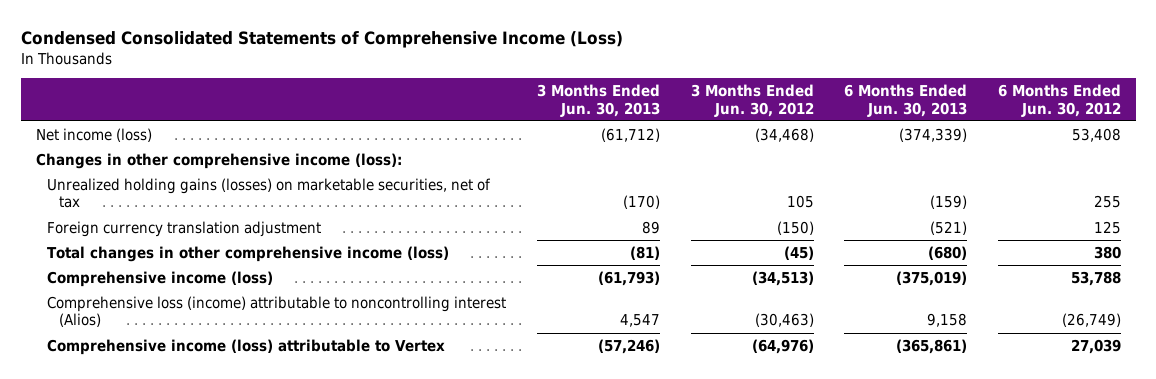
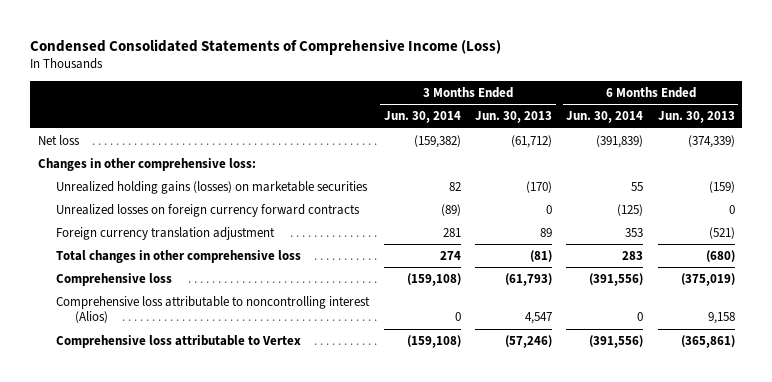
- | 3 Months Ended Jun. 30, 2013 | 3 Months Ended Jun. 30, 2012 | 6 Months Ended Jun. 30, 2013 | 6 Months Ended Jun. 30, 2012
+ | 3 Months Ended Jun. 30, 2014 | 3 Months Ended Jun. 30, 2013 | 6 Months Ended Jun. 30, 2014 | 6 Months Ended Jun. 30, 2013
- Net income (loss) | (61,712) | (34,468) | (374,339) | 53,408
- Changes in other comprehensive income (loss):
- Unrealized holding gains (losses) on marketable securities, net of tax | (170) | 105 | (159) | 255
+ Net loss | (159,382) | (61,712) | (391,839) | (374,339)
+ Changes in other comprehensive loss:
+ Unrealized holding gains (losses) on marketable securities | 82 | (170) | 55 | (159)
+ Unrealized losses on foreign currency forward contracts | (89) | 0 | (125) | 0
- Total changes in other comprehensive income (loss) | (81) | (45) | (680) | 380
- Comprehensive income (loss) | (61,793) | (34,513) | (375,019) | 53,788
- Comprehensive loss (income) attributable to noncontrolling interest (Alios) | 4,547 | (30,463) | 9,158 | (26,749)
- Comprehensive income (loss) attributable to Vertex | (57,246) | (64,976) | (365,861) | 27,039
+ Total changes in other comprehensive loss | 274 | (81) | 283 | (680)
+ Comprehensive loss | (159,108) | (61,793) | (391,556) | (375,019)
+ Comprehensive loss attributable to noncontrolling interest (Alios) | 0 | 4,547 | 0 | 9,158
+ Comprehensive loss attributable to Vertex | (159,108) | (57,246) | (391,556) | (365,861)

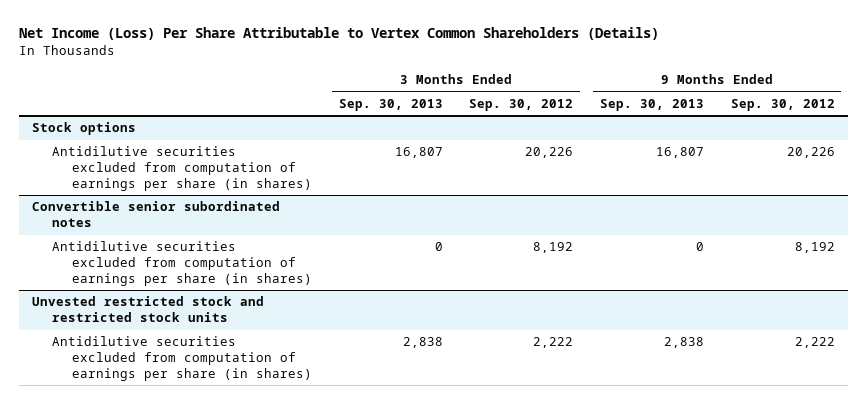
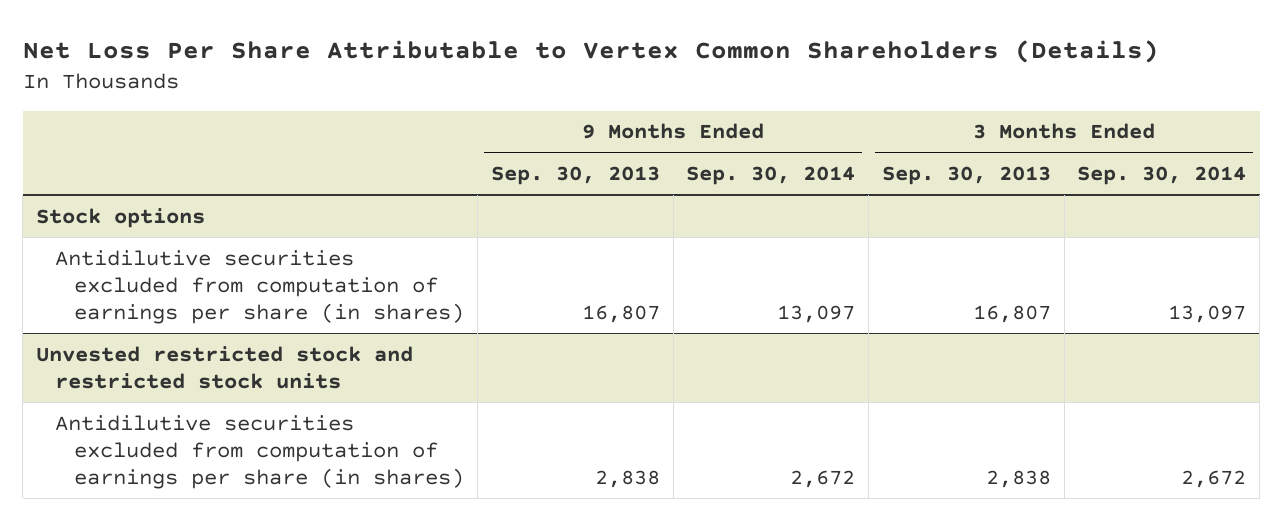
- Net Income (Loss) Per Share Attributable to Vertex Common Shareholders (Details)
+ Net Loss Per Share Attributable to Vertex Common Shareholders (Details)
- | 3 Months Ended Sep. 30, 2013 | 3 Months Ended Sep. 30, 2012 | 9 Months Ended Sep. 30, 2013 | 9 Months Ended Sep. 30, 2012
+ | 9 Months Ended Sep. 30, 2013 | 9 Months Ended Sep. 30, 2014 | 3 Months Ended Sep. 30, 2013 | 3 Months Ended Sep. 30, 2014
- Convertible senior subordinated notes
- Antidilutive securities excluded from computation of earnings per share (in shares) | 0 | 8,192 | 0 | 8,192

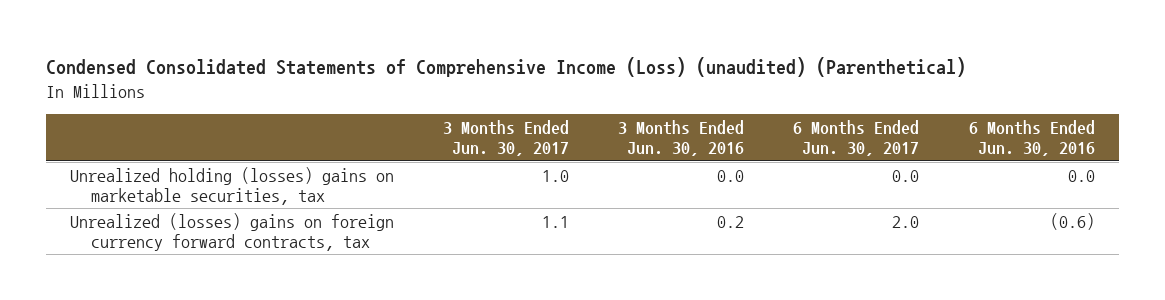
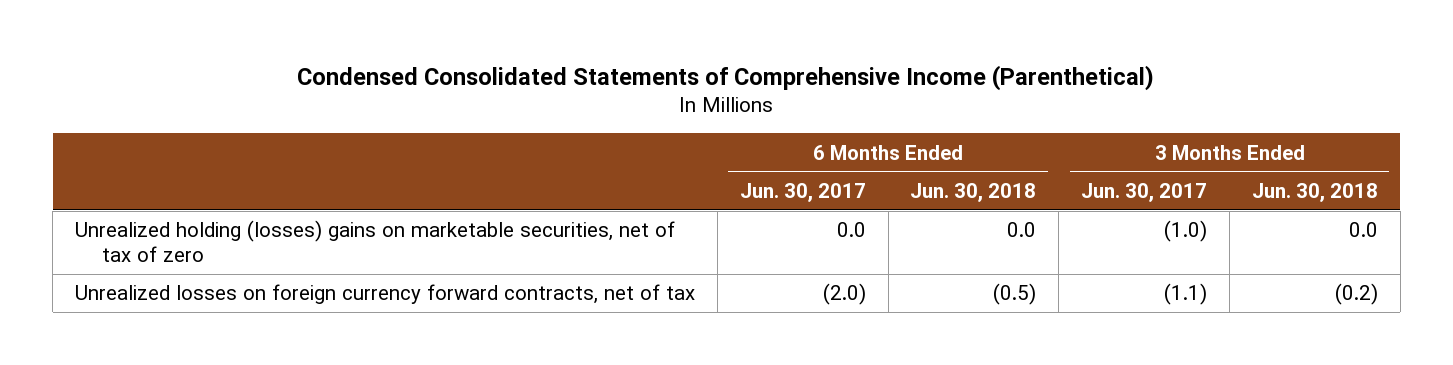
- Condensed Consolidated Statements of Comprehensive Income (Loss) (unaudited) (Parenthetical)
+ Condensed Consolidated Statements of Comprehensive Income (Parenthetical)
- | 3 Months Ended Jun. 30, 2017 | 3 Months Ended Jun. 30, 2016 | 6 Months Ended Jun. 30, 2017 | 6 Months Ended Jun. 30, 2016
+ | 6 Months Ended Jun. 30, 2017 | 6 Months Ended Jun. 30, 2018 | 3 Months Ended Jun. 30, 2017 | 3 Months Ended Jun. 30, 2018
- Unrealized holding (losses) gains on marketable securities, tax | 1.0 | 0.0 | 0.0 | 0.0
- Unrealized (losses) gains on foreign currency forward contracts, tax | 1.1 | 0.2 | 2.0 | (0.6)
+ Unrealized holding (losses) gains on marketable securities, net of tax of zero | 0.0 | 0.0 | (1.0) | 0.0
+ Unrealized losses on foreign currency forward contracts, net of tax | (2.0) | (0.5) | (1.1) | (0.2)

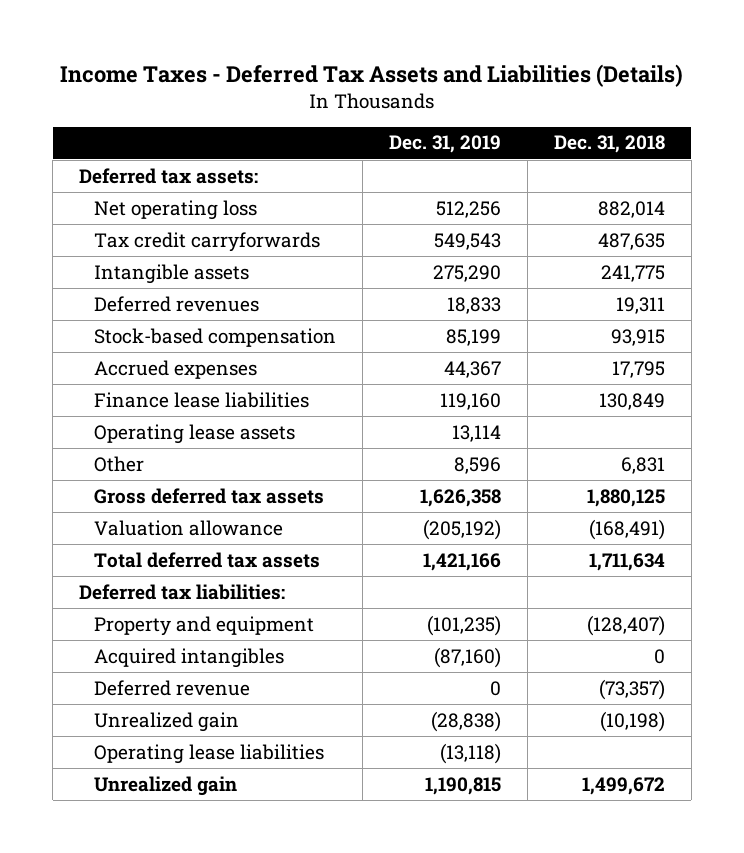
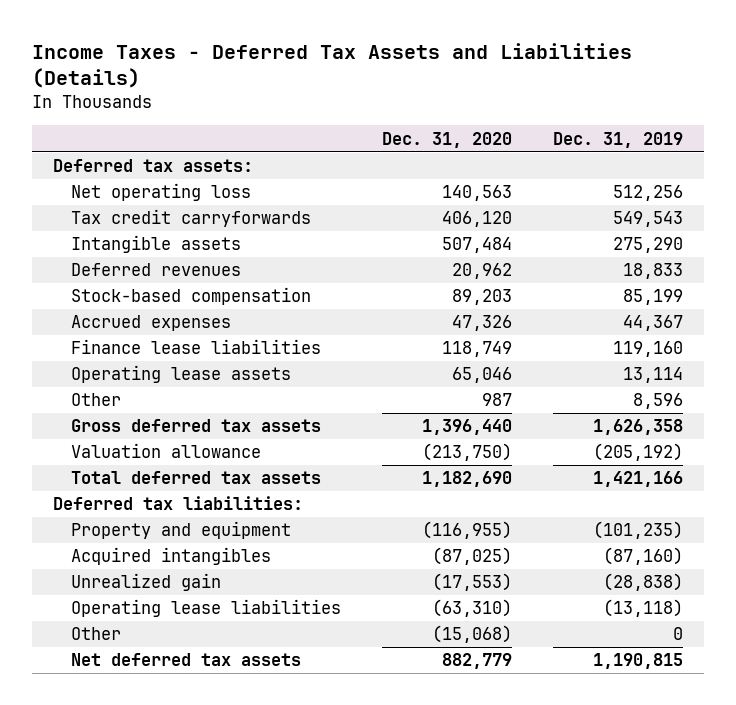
- | Dec. 31, 2019 | Dec. 31, 2018
+ | Dec. 31, 2020 | Dec. 31, 2019
- Deferred revenue | 0 | (73,357)
- Unrealized gain | 1,190,815 | 1,499,672
+ Other | (15,068) | 0
+ Net deferred tax assets | 882,779 | 1,190,815

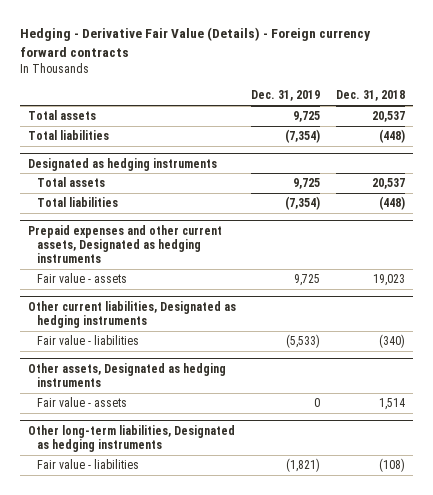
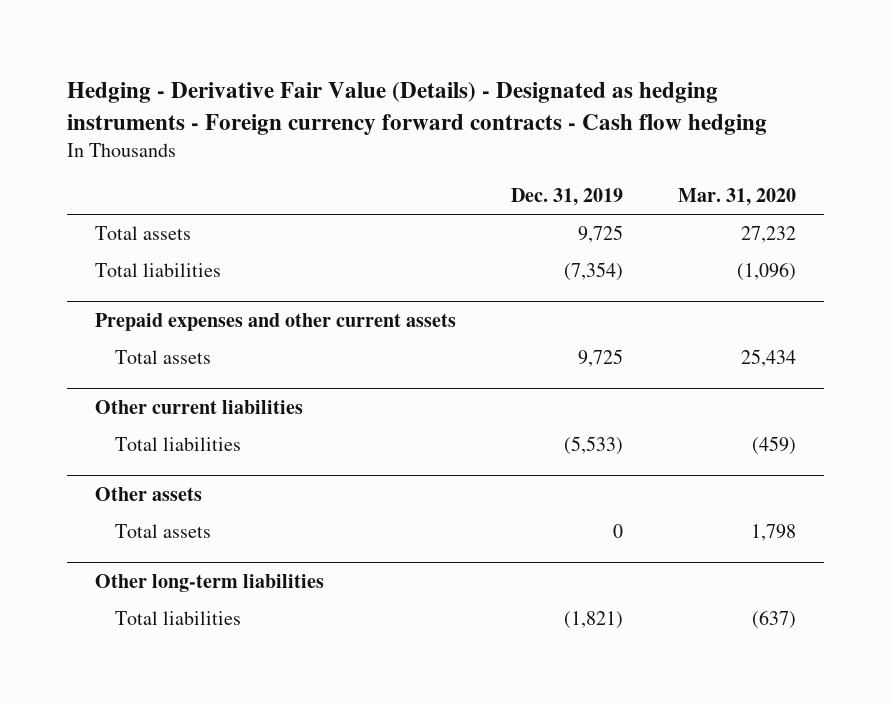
- Hedging - Derivative Fair Value (Details) - Foreign currency forward contracts
+ Hedging - Derivative Fair Value (Details) - Designated as hedging instruments - Foreign currency forward contracts - Cash flow hedging
- | Dec. 31, 2019 | Dec. 31, 2018
+ | Dec. 31, 2019 | Mar. 31, 2020
- Designated as hedging instruments
+ Prepaid expenses and other current assets
- Total liabilities | (7,354) | (448)
- Prepaid expenses and other current assets, Designated as hedging instruments
- Fair value - assets | 9,725 | 19,023
- Other current liabilities, Designated as hedging instruments
- Fair value - liabilities | (5,533) | (340)
- Other assets, Designated as hedging instruments
- Fair value - assets | 0 | 1,514
- Other long-term liabilities, Designated as hedging instruments
- Fair value - liabilities | (1,821) | (108)
+ Other current liabilities
+ Total liabilities | (5,533) | (459)
+ Other assets
+ Total assets | 0 | 1,798
+ Other long-term liabilities
+ Total liabilities | (1,821) | (637)

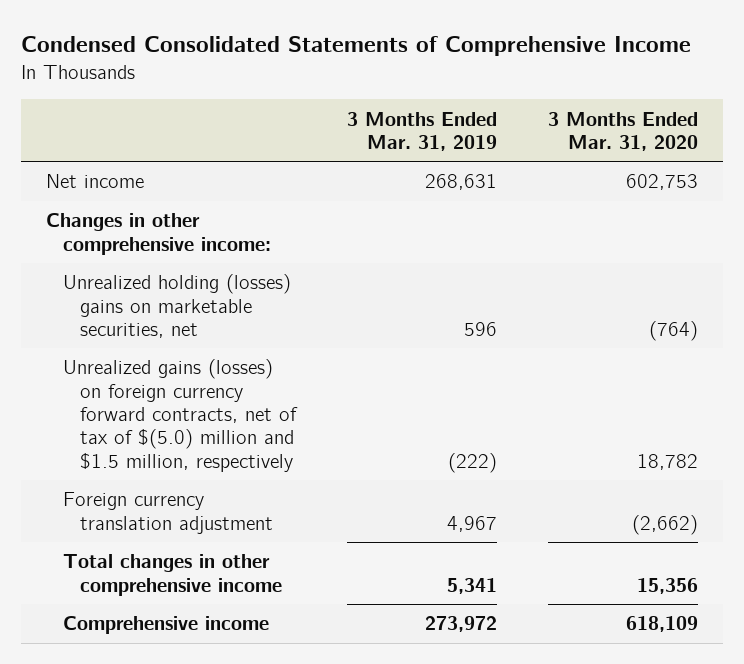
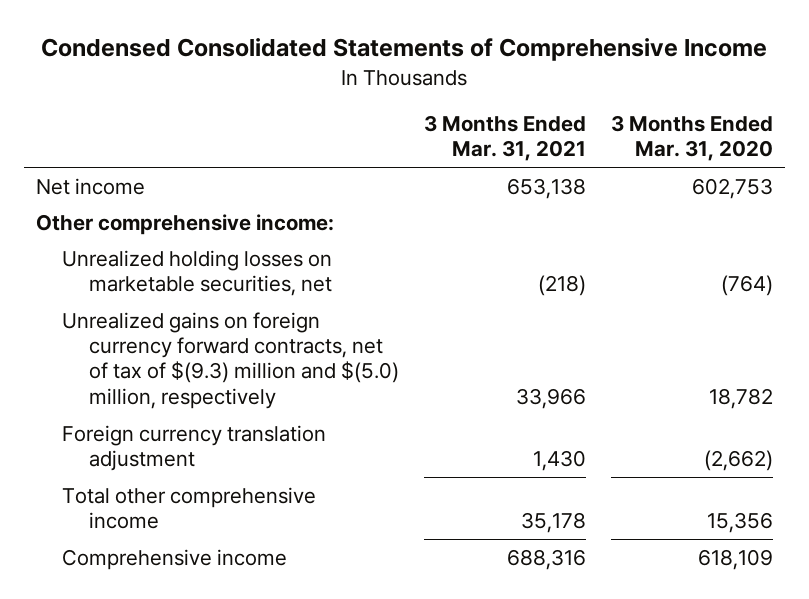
- | 3 Months Ended Mar. 31, 2019 | 3 Months Ended Mar. 31, 2020
+ | 3 Months Ended Mar. 31, 2021 | 3 Months Ended Mar. 31, 2020
- Changes in other comprehensive income:
- Unrealized holding (losses) gains on marketable securities, net | 596 | (764)
- Unrealized gains (losses) on foreign currency forward contracts, net of tax of $(5.0) million and $1.5 million, respectively | (222) | 18,782
+ Other comprehensive income:
+ Unrealized holding losses on marketable securities, net | (218) | (764)
+ Unrealized gains on foreign currency forward contracts, net of tax of $(9.3) million and $(5.0) million, respectively | 33,966 | 18,782
- Total changes in other comprehensive income | 5,341 | 15,356
+ Total other comprehensive income | 35,178 | 15,356

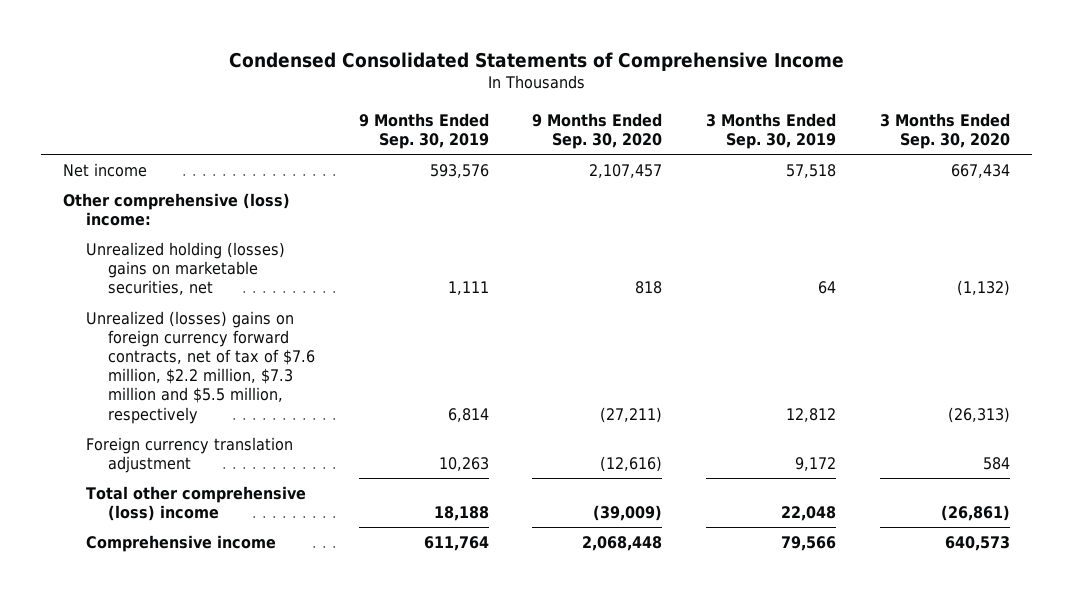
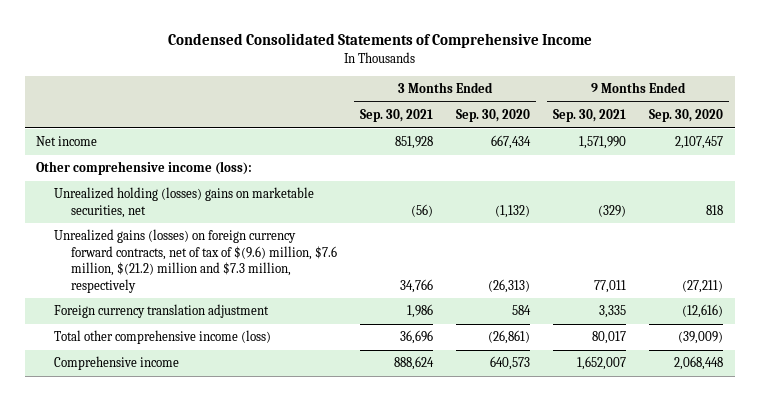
- | 9 Months Ended Sep. 30, 2019 | 9 Months Ended Sep. 30, 2020 | 3 Months Ended Sep. 30, 2019 | 3 Months Ended Sep. 30, 2020
+ | 3 Months Ended Sep. 30, 2021 | 3 Months Ended Sep. 30, 2020 | 9 Months Ended Sep. 30, 2021 | 9 Months Ended Sep. 30, 2020
- Other comprehensive (loss) income:
+ Other comprehensive income (loss):
- Unrealized (losses) gains on foreign currency forward contracts, net of tax of $7.6 million, $2.2 million, $7.3 million and $5.5 million, respectively | 6,814 | (27,211) | 12,812 | (26,313)
+ Unrealized gains (losses) on foreign currency forward contracts, net of tax of $(9.6) million, $7.6 million, $(21.2) million and $7.3 million, respectively | 34,766 | (26,313) | 77,011 | (27,211)
- Total other comprehensive (loss) income | 18,188 | (39,009) | 22,048 | (26,861)
+ Total other comprehensive income (loss) | 36,696 | (26,861) | 80,017 | (39,009)

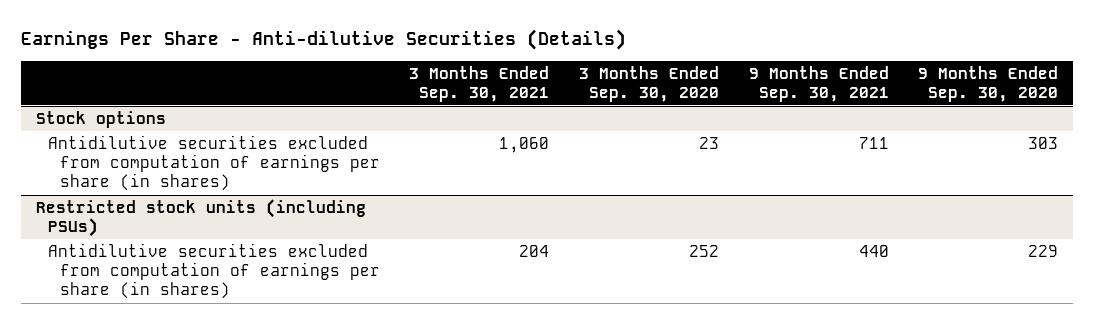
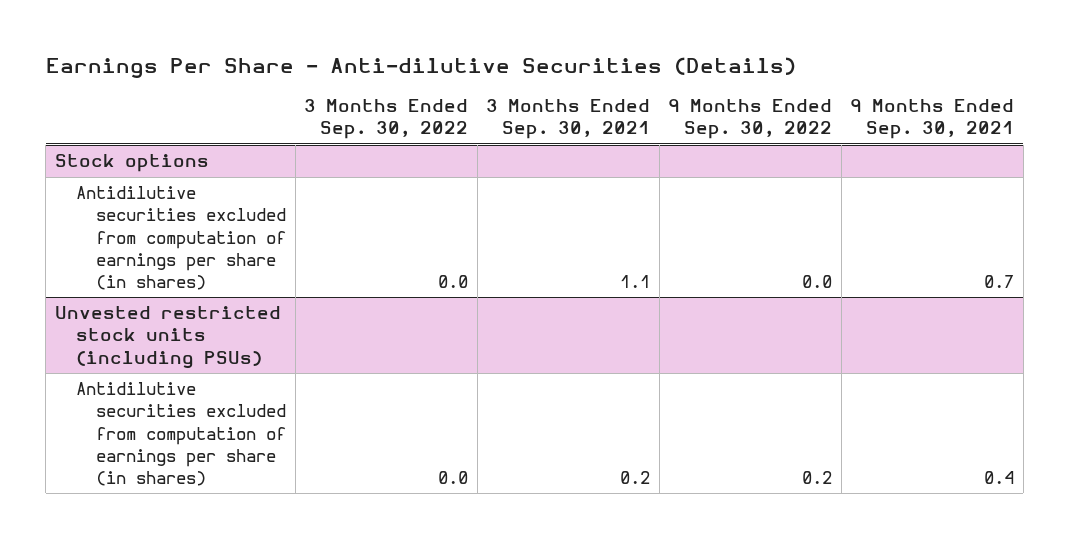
- | 3 Months Ended Sep. 30, 2021 | 3 Months Ended Sep. 30, 2020 | 9 Months Ended Sep. 30, 2021 | 9 Months Ended Sep. 30, 2020
+ | 3 Months Ended Sep. 30, 2022 | 3 Months Ended Sep. 30, 2021 | 9 Months Ended Sep. 30, 2022 | 9 Months Ended Sep. 30, 2021
@ Stock options
- Antidilutive securities excluded from computation of earnings per share (in shares) | 1,060 | 23 | 711 | 303
- Restricted stock units (including PSUs)
- Antidilutive securities excluded from computation of earnings per share (in shares) | 204 | 252 | 440 | 229
@ Stock options
+ Antidilutive securities excluded from computation of earnings per share (in shares) | 0.0 | 1.1 | 0.0 | 0.7
+ Unvested restricted stock units (including PSUs)
+ Antidilutive securities excluded from computation of earnings per share (in shares) | 0.0 | 0.2 | 0.2 | 0.4

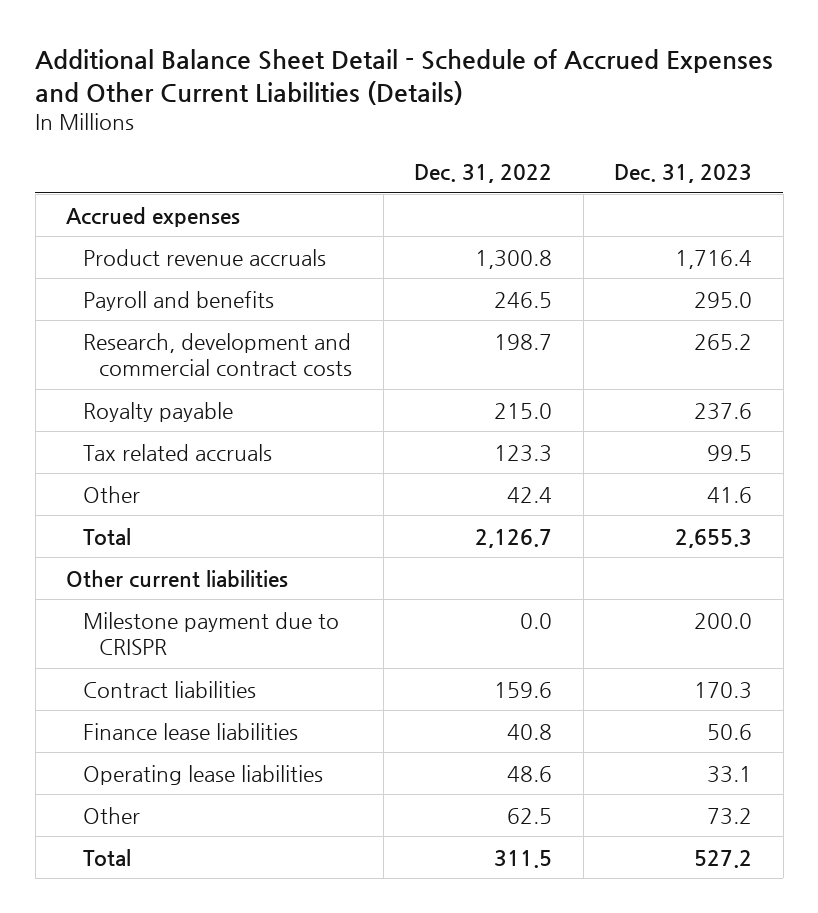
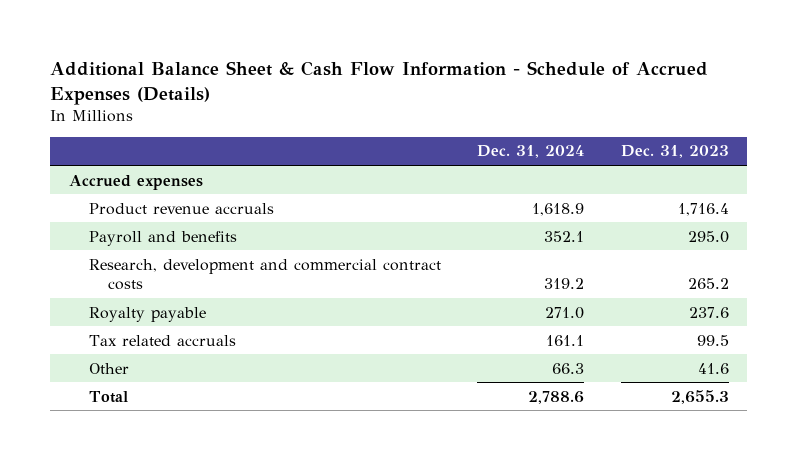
- Additional Balance Sheet Detail - Schedule of Accrued Expenses and Other Current Liabilities (Details)
+ Additional Balance Sheet & Cash Flow Information - Schedule of Accrued Expenses (Details)
- | Dec. 31, 2022 | Dec. 31, 2023
+ | Dec. 31, 2024 | Dec. 31, 2023
- Other current liabilities
- Milestone payment due to CRISPR | 0.0 | 200.0
- Contract liabilities | 159.6 | 170.3
- Finance lease liabilities | 40.8 | 50.6
- Operating lease liabilities | 48.6 | 33.1
- Other | 62.5 | 73.2
- Total | 311.5 | 527.2

